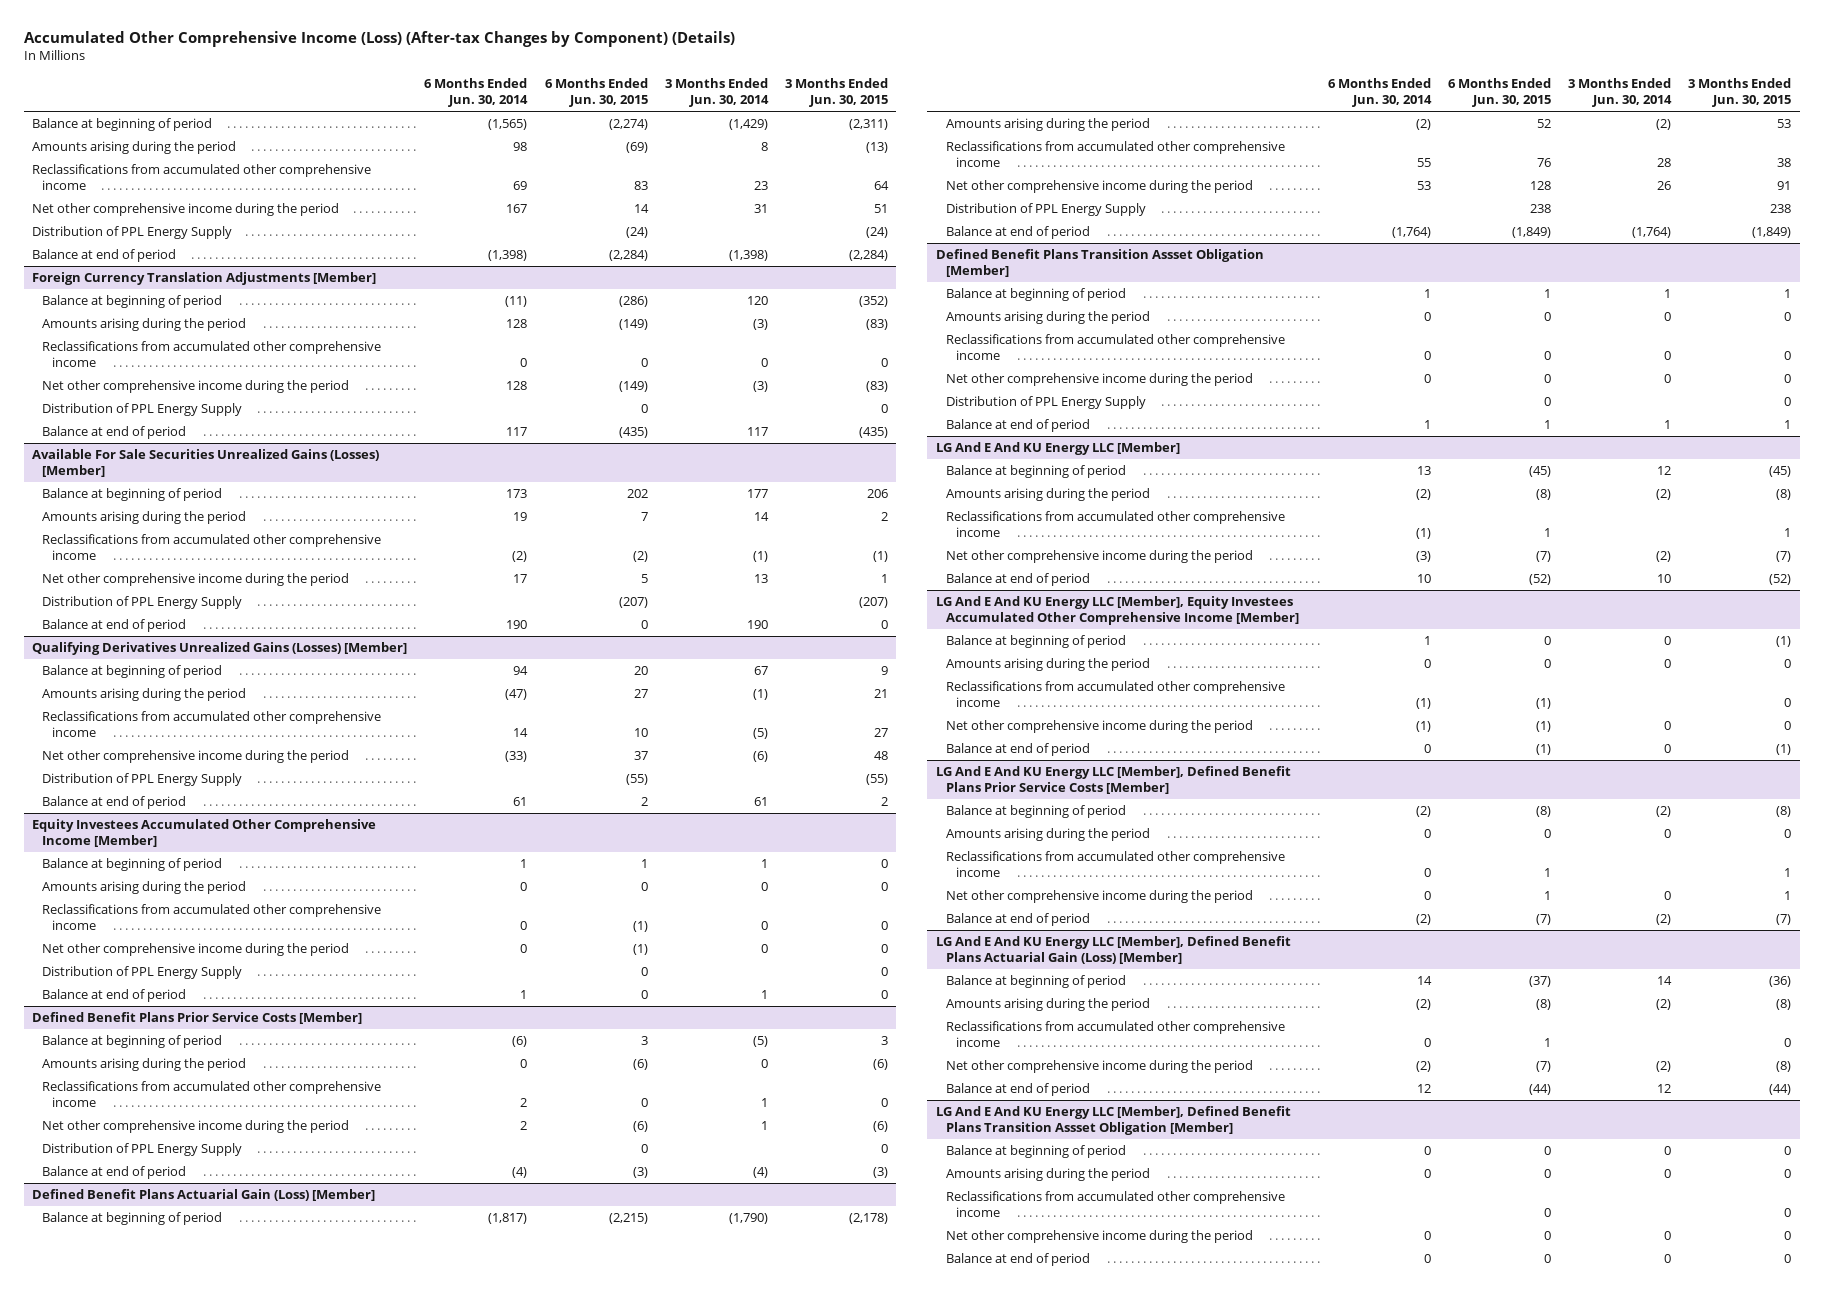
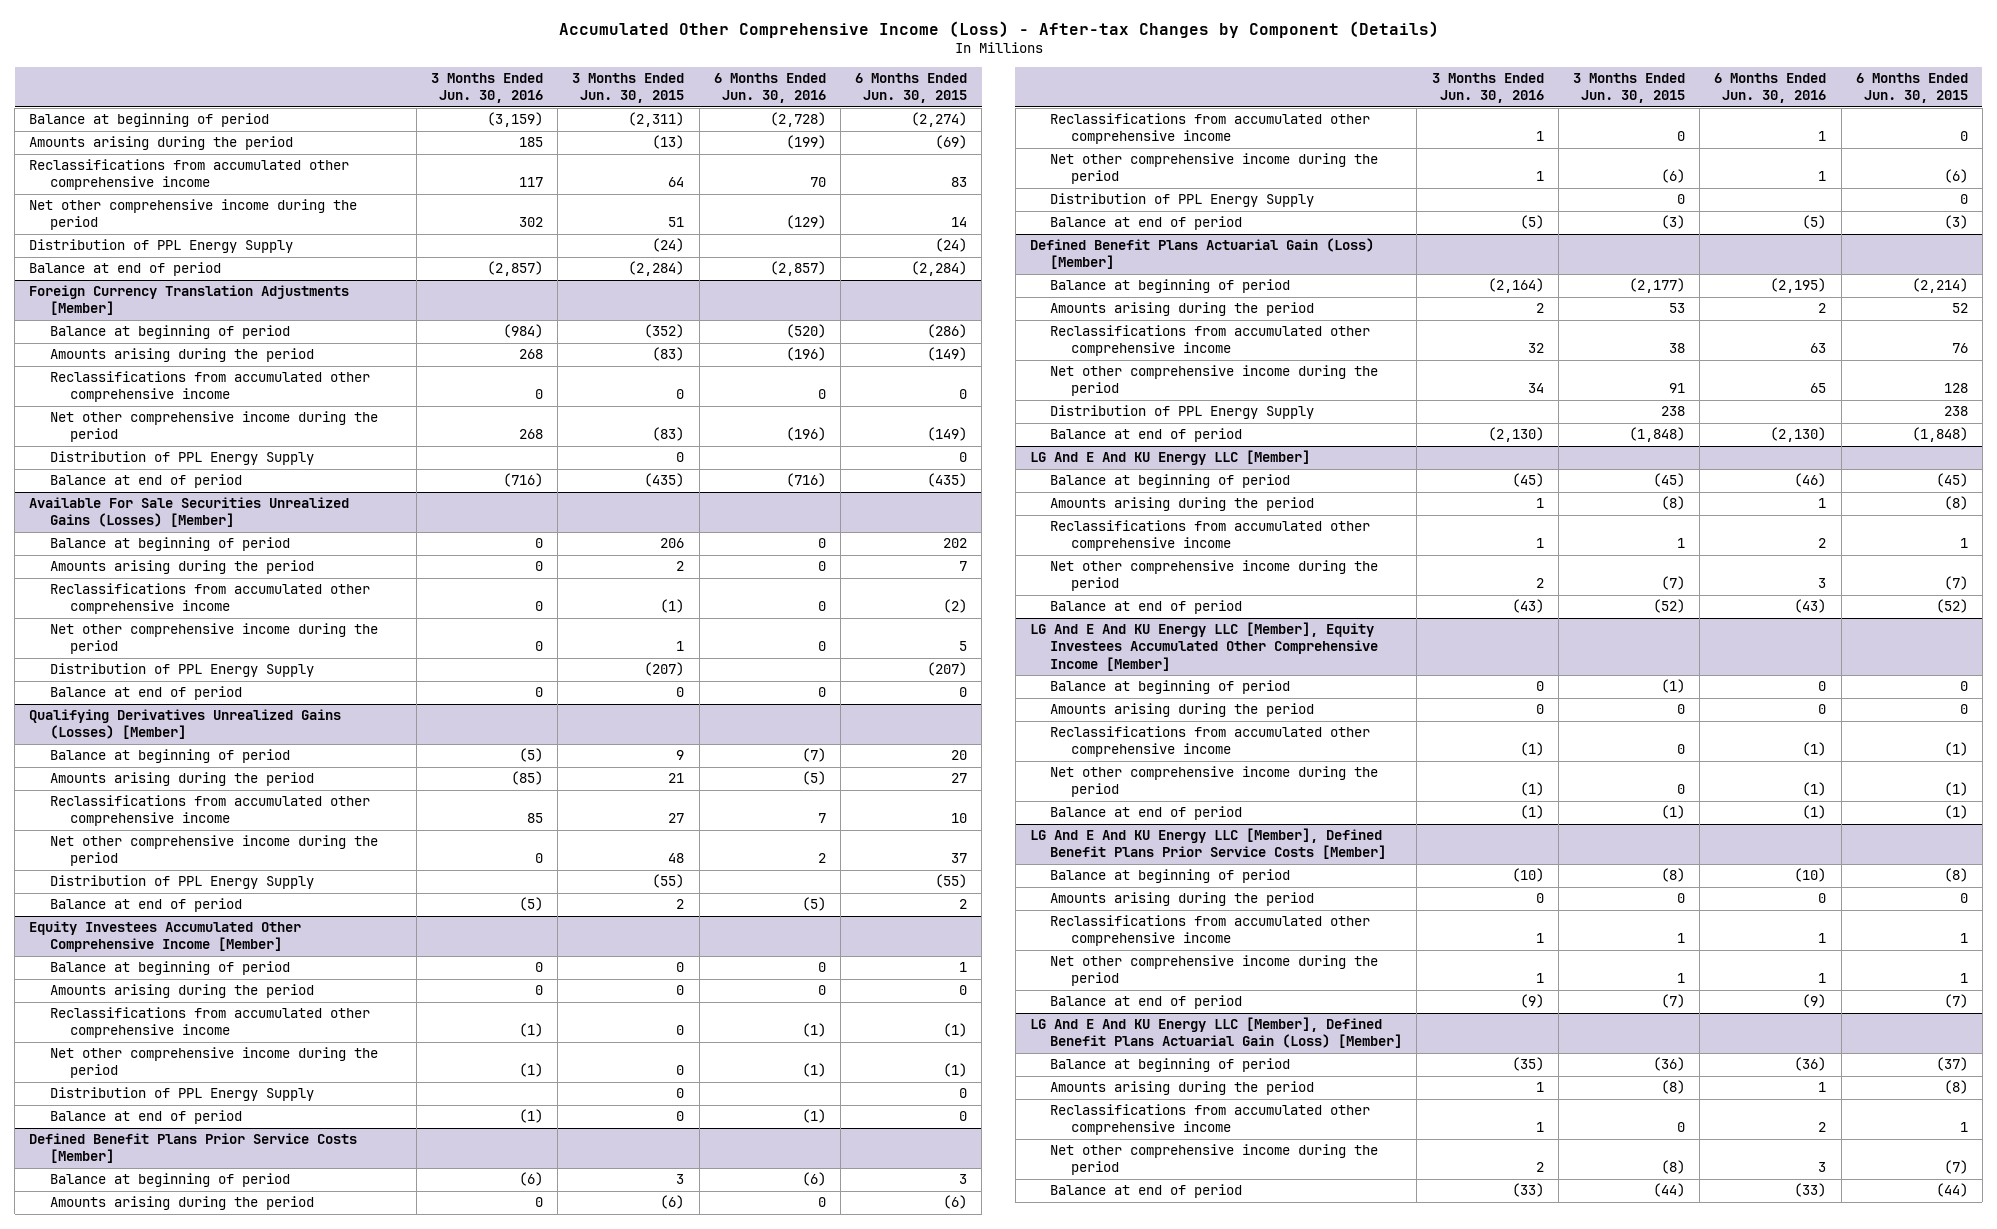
- Accumulated Other Comprehensive Income (Loss) (After-tax Changes by Component) (Details)
+ Accumulated Other Comprehensive Income (Loss) - After-tax Changes by Component (Details)
- | 6 Months Ended Jun. 30, 2014 | 6 Months Ended Jun. 30, 2015 | 3 Months Ended Jun. 30, 2014 | 3 Months Ended Jun. 30, 2015
+ | 3 Months Ended Jun. 30, 2016 | 3 Months Ended Jun. 30, 2015 | 6 Months Ended Jun. 30, 2016 | 6 Months Ended Jun. 30, 2015
@ Defined Benefit Plans Actuarial Gain (Loss) [Member]
- Balance at beginning of period | (1,817) | (2,215) | (1,790) | (2,178)
+ Balance at beginning of period | (2,164) | (2,177) | (2,195) | (2,214)
- Balance at end of period | (1,764) | (1,849) | (1,764) | (1,849)
- Defined Benefit Plans Transition Assset Obligation [Member]
- Balance at beginning of period | 1 | 1 | 1 | 1
- Amounts arising during the period | 0 | 0 | 0 | 0
- Reclassifications from accumulated other comprehensive income | 0 | 0 | 0 | 0
- Net other comprehensive income during the period | 0 | 0 | 0 | 0
- Distribution of PPL Energy Supply | | 0 | | 0
- Balance at end of period | 1 | 1 | 1 | 1
@ Defined Benefit Plans Actuarial Gain (Loss) [Member]
+ Balance at end of period | (2,130) | (1,848) | (2,130) | (1,848)
- LG And E And KU Energy LLC [Member], Defined Benefit Plans Transition Assset Obligation [Member]
- Balance at beginning of period | 0 | 0 | 0 | 0
- Amounts arising during the period | 0 | 0 | 0 | 0
- Reclassifications from accumulated other comprehensive income | | 0 | | 0
- Net other comprehensive income during the period | 0 | 0 | 0 | 0
- Balance at end of period | 0 | 0 | 0 | 0

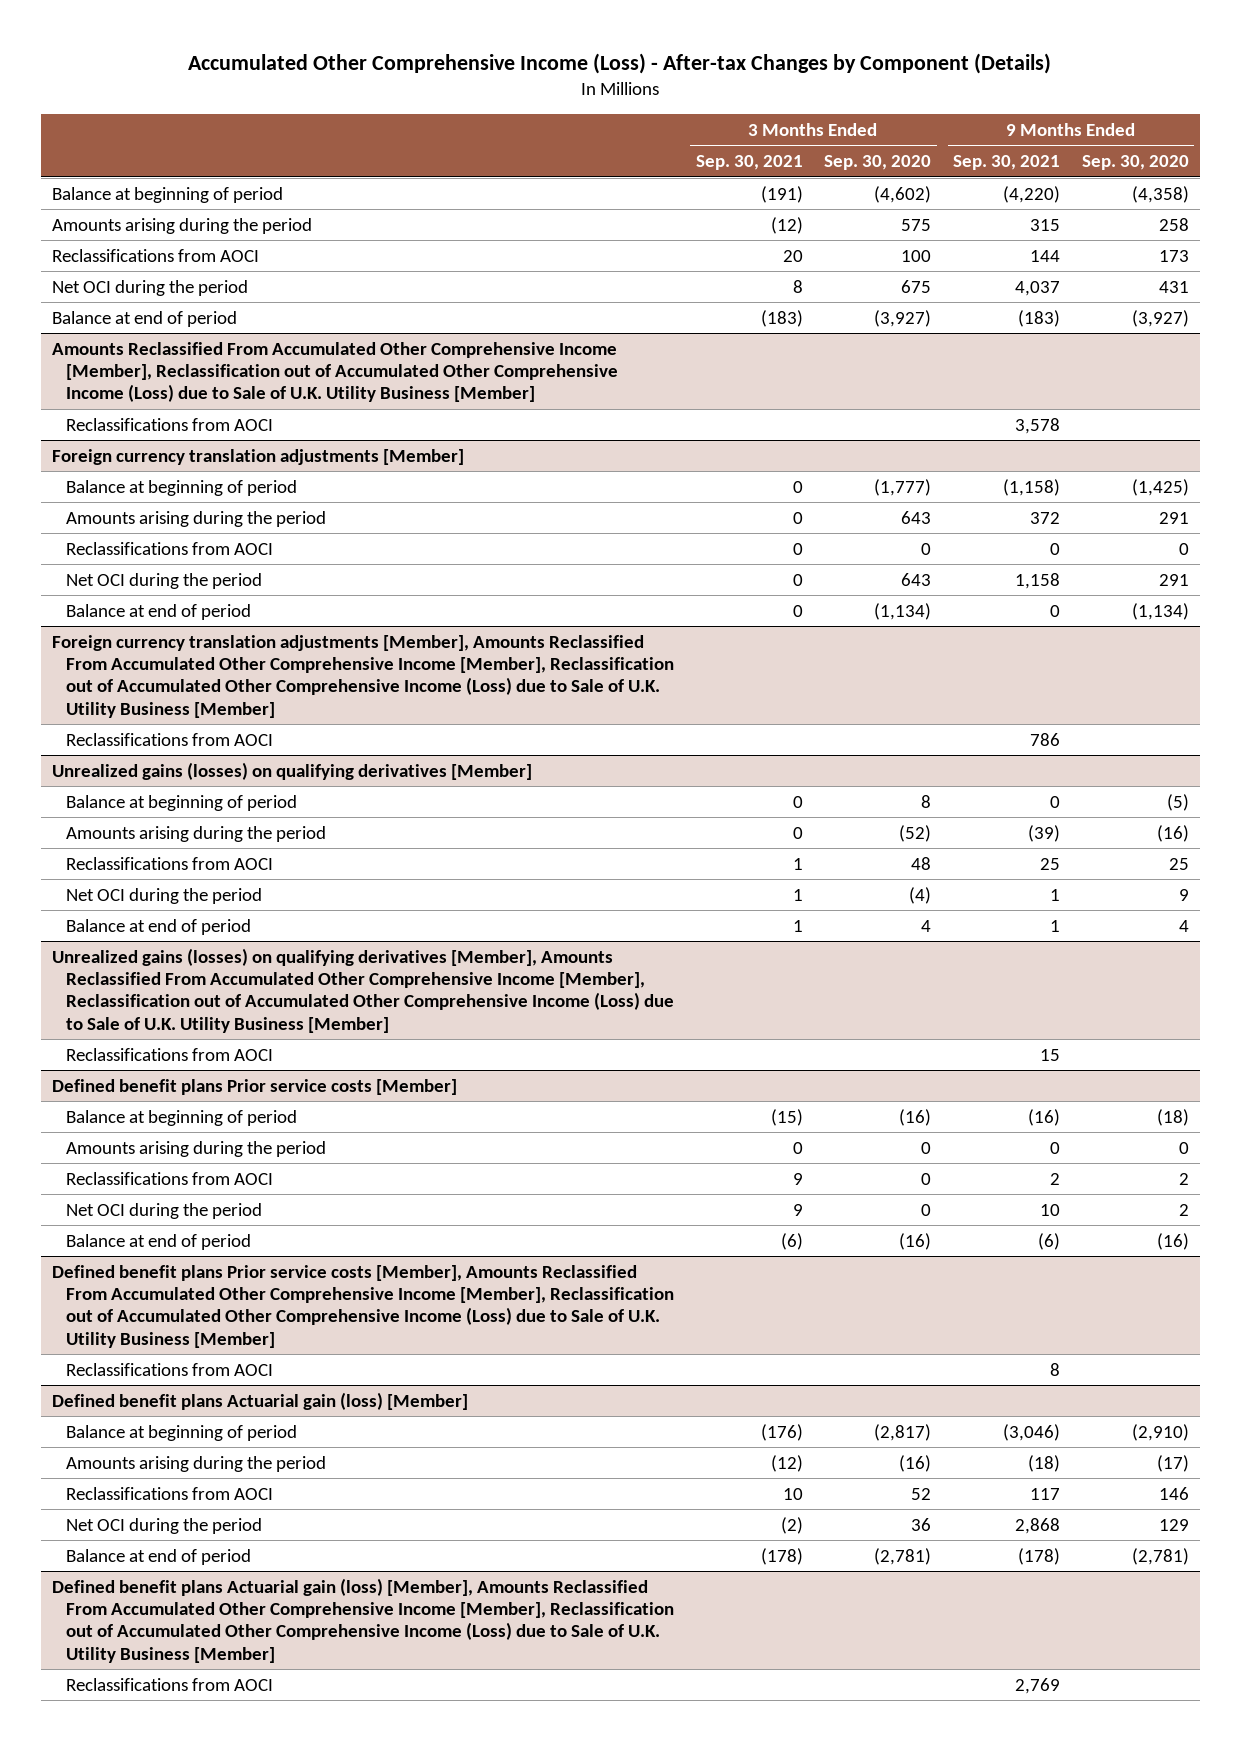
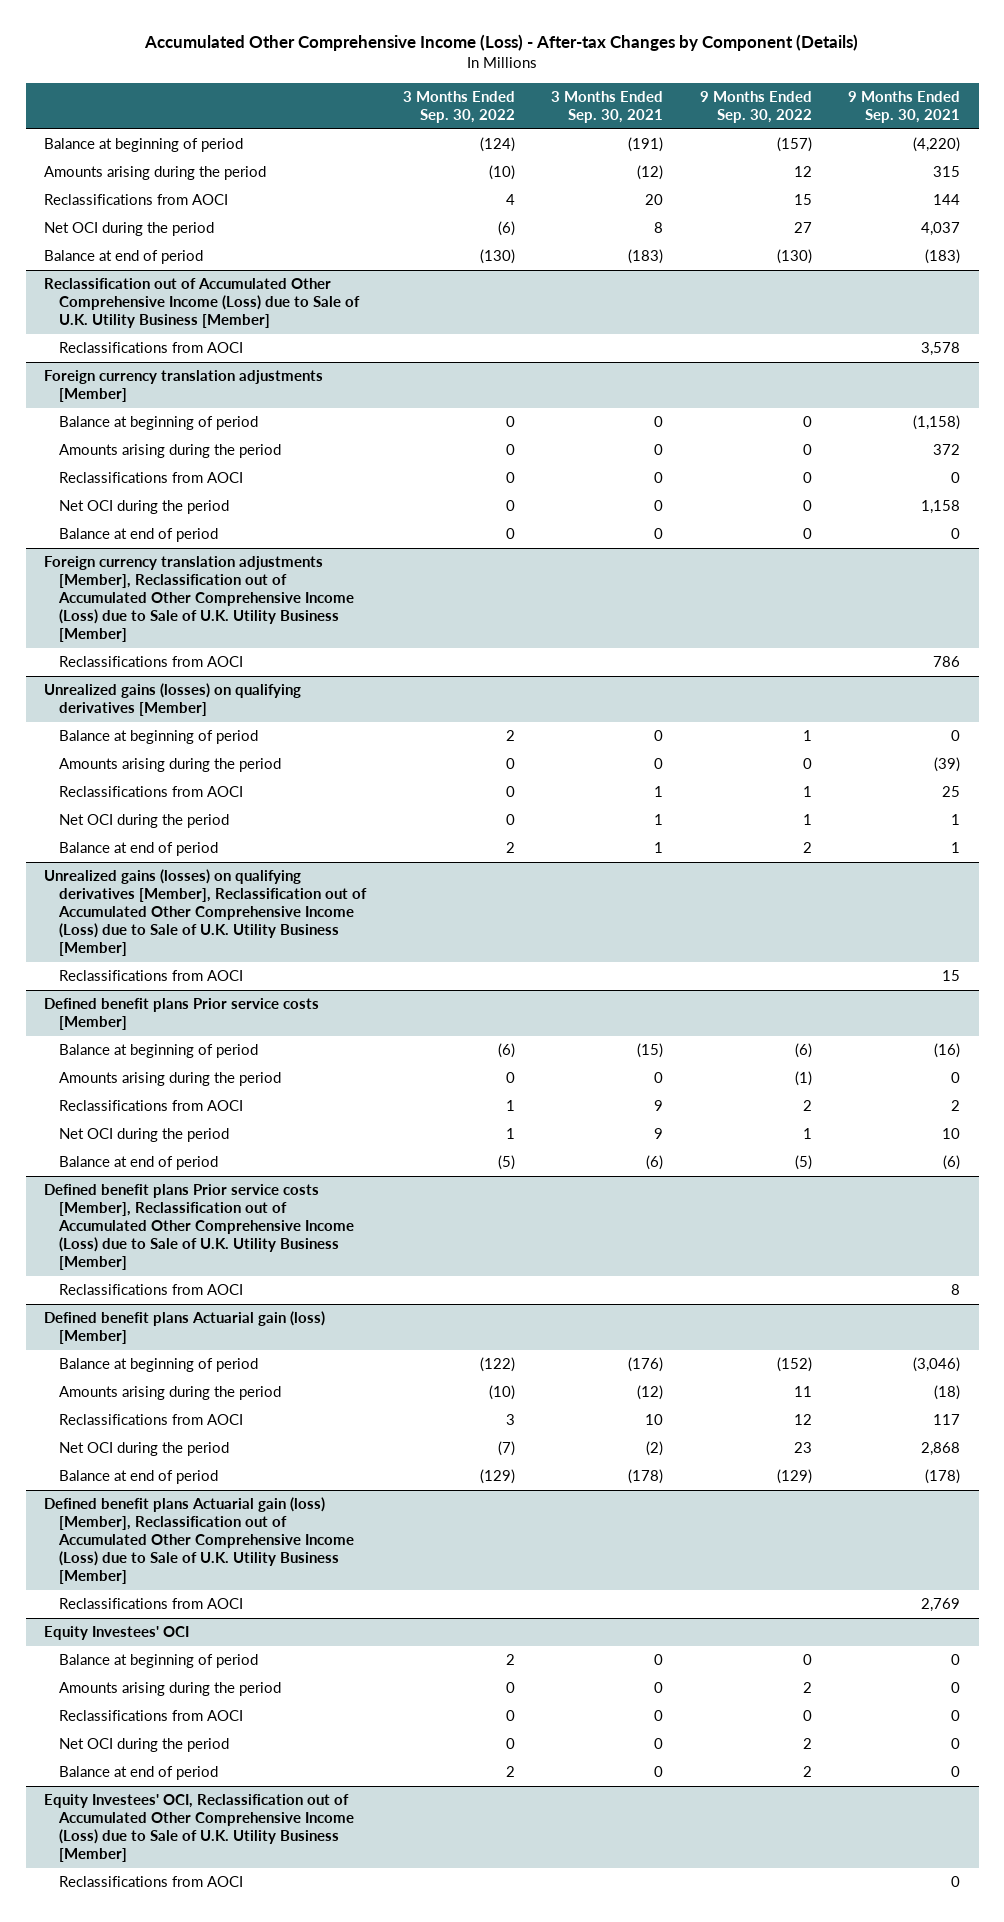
- | 3 Months Ended Sep. 30, 2021 | 3 Months Ended Sep. 30, 2020 | 9 Months Ended Sep. 30, 2021 | 9 Months Ended Sep. 30, 2020
+ | 3 Months Ended Sep. 30, 2022 | 3 Months Ended Sep. 30, 2021 | 9 Months Ended Sep. 30, 2022 | 9 Months Ended Sep. 30, 2021
- Amounts Reclassified From Accumulated Other Comprehensive Income [Member], Reclassification out of Accumulated Other Comprehensive Income (Loss) due to Sale of U.K. Utility Business [Member]
+ Reclassification out of Accumulated Other Comprehensive Income (Loss) due to Sale of U.K. Utility Business [Member]
- Foreign currency translation adjustments [Member], Amounts Reclassified From Accumulated Other Comprehensive Income [Member], Reclassification out of Accumulated Other Comprehensive Income (Loss) due to Sale of U.K. Utility Business [Member]
+ Foreign currency translation adjustments [Member], Reclassification out of Accumulated Other Comprehensive Income (Loss) due to Sale of U.K. Utility Business [Member]
- Unrealized gains (losses) on qualifying derivatives [Member], Amounts Reclassified From Accumulated Other Comprehensive Income [Member], Reclassification out of Accumulated Other Comprehensive Income (Loss) due to Sale of U.K. Utility Business [Member]
+ Unrealized gains (losses) on qualifying derivatives [Member], Reclassification out of Accumulated Other Comprehensive Income (Loss) due to Sale of U.K. Utility Business [Member]
- Defined benefit plans Prior service costs [Member], Amounts Reclassified From Accumulated Other Comprehensive Income [Member], Reclassification out of Accumulated Other Comprehensive Income (Loss) due to Sale of U.K. Utility Business [Member]
+ Defined benefit plans Prior service costs [Member], Reclassification out of Accumulated Other Comprehensive Income (Loss) due to Sale of U.K. Utility Business [Member]
- Defined benefit plans Actuarial gain (loss) [Member], Amounts Reclassified From Accumulated Other Comprehensive Income [Member], Reclassification out of Accumulated Other Comprehensive Income (Loss) due to Sale of U.K. Utility Business [Member]
+ Defined benefit plans Actuarial gain (loss) [Member], Reclassification out of Accumulated Other Comprehensive Income (Loss) due to Sale of U.K. Utility Business [Member]
+ Equity Investees' OCI
+ Balance at beginning of period | 2 | 0 | 0 | 0
+ Amounts arising during the period | 0 | 0 | 2 | 0
+ Reclassifications from AOCI | 0 | 0 | 0 | 0
+ Net OCI during the period | 0 | 0 | 2 | 0
+ Balance at end of period | 2 | 0 | 2 | 0
+ Equity Investees' OCI, Reclassification out of Accumulated Other Comprehensive Income (Loss) due to Sale of U.K. Utility Business [Member]
+ Reclassifications from AOCI | | | | 0

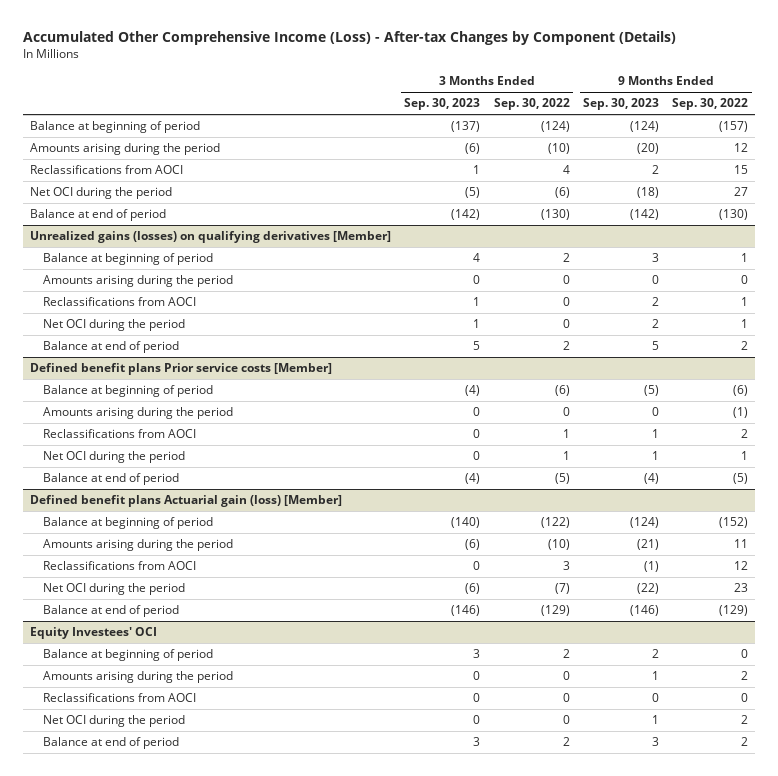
- | 3 Months Ended Sep. 30, 2022 | 3 Months Ended Sep. 30, 2021 | 9 Months Ended Sep. 30, 2022 | 9 Months Ended Sep. 30, 2021
+ | 3 Months Ended Sep. 30, 2023 | 3 Months Ended Sep. 30, 2022 | 9 Months Ended Sep. 30, 2023 | 9 Months Ended Sep. 30, 2022
- Reclassification out of Accumulated Other Comprehensive Income (Loss) due to Sale of U.K. Utility Business [Member]
- Reclassifications from AOCI | | | | 3,578
- Foreign currency translation adjustments [Member]
- Balance at beginning of period | 0 | 0 | 0 | (1,158)
- Amounts arising during the period | 0 | 0 | 0 | 372
- Reclassifications from AOCI | 0 | 0 | 0 | 0
- Net OCI during the period | 0 | 0 | 0 | 1,158
- Balance at end of period | 0 | 0 | 0 | 0
- Foreign currency translation adjustments [Member], Reclassification out of Accumulated Other Comprehensive Income (Loss) due to Sale of U.K. Utility Business [Member]
- Reclassifications from AOCI | | | | 786
- Unrealized gains (losses) on qualifying derivatives [Member], Reclassification out of Accumulated Other Comprehensive Income (Loss) due to Sale of U.K. Utility Business [Member]
- Reclassifications from AOCI | | | | 15
- Defined benefit plans Prior service costs [Member], Reclassification out of Accumulated Other Comprehensive Income (Loss) due to Sale of U.K. Utility Business [Member]
- Reclassifications from AOCI | | | | 8
- Defined benefit plans Actuarial gain (loss) [Member], Reclassification out of Accumulated Other Comprehensive Income (Loss) due to Sale of U.K. Utility Business [Member]
- Reclassifications from AOCI | | | | 2,769
- Equity Investees' OCI, Reclassification out of Accumulated Other Comprehensive Income (Loss) due to Sale of U.K. Utility Business [Member]
- Reclassifications from AOCI | | | | 0

